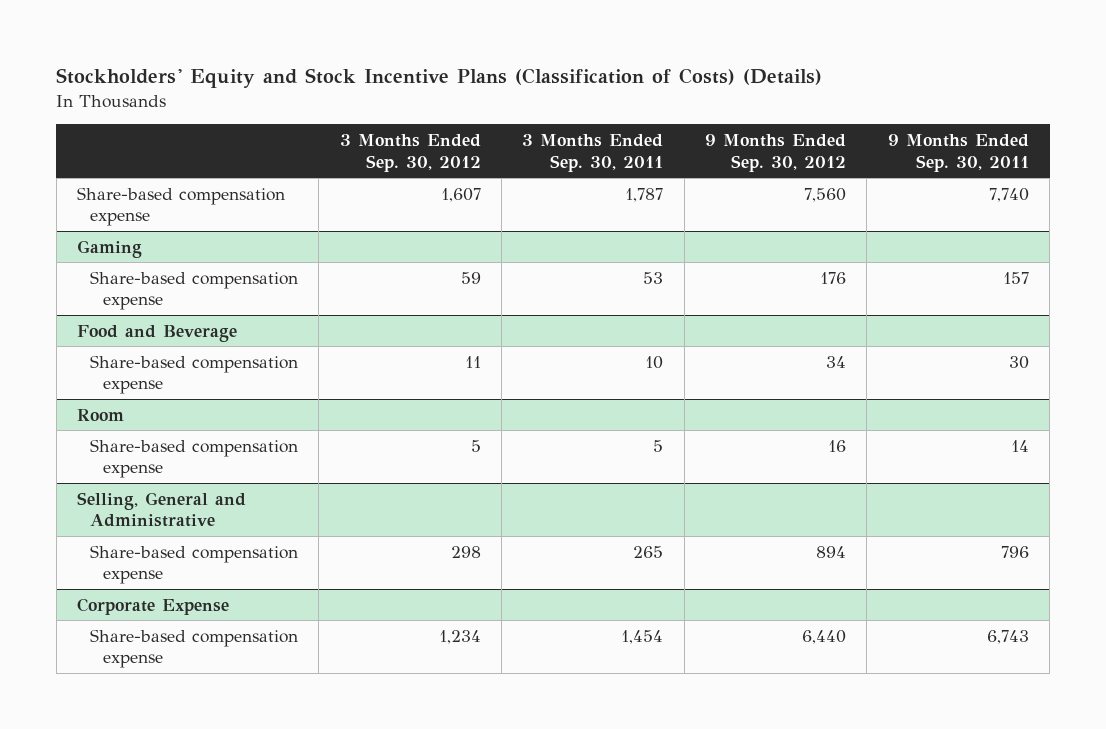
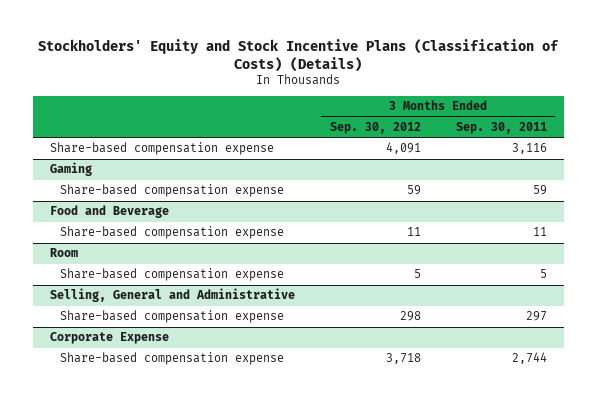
- | 3 Months Ended Sep. 30, 2012 | 3 Months Ended Sep. 30, 2011 | 9 Months Ended Sep. 30, 2012 | 9 Months Ended Sep. 30, 2011
+ | 3 Months Ended Sep. 30, 2012 | 3 Months Ended Sep. 30, 2011
- Share-based compensation expense | 1,607 | 1,787 | 7,560 | 7,740
+ Share-based compensation expense | 4,091 | 3,116
@ Gaming
- Share-based compensation expense | 59 | 53 | 176 | 157
+ Share-based compensation expense | 59 | 59
@ Food and Beverage
- Share-based compensation expense | 11 | 10 | 34 | 30
+ Share-based compensation expense | 11 | 11
@ Selling, General and Administrative
- Share-based compensation expense | 298 | 265 | 894 | 796
+ Share-based compensation expense | 298 | 297
@ Corporate Expense
- Share-based compensation expense | 1,234 | 1,454 | 6,440 | 6,743
+ Share-based compensation expense | 3,718 | 2,744

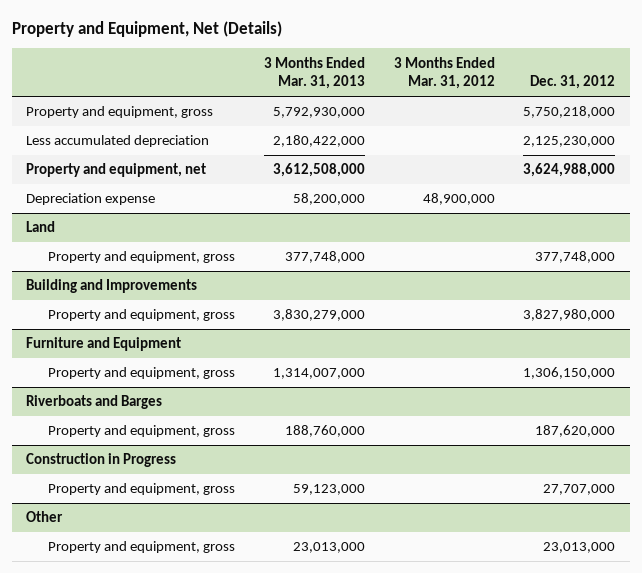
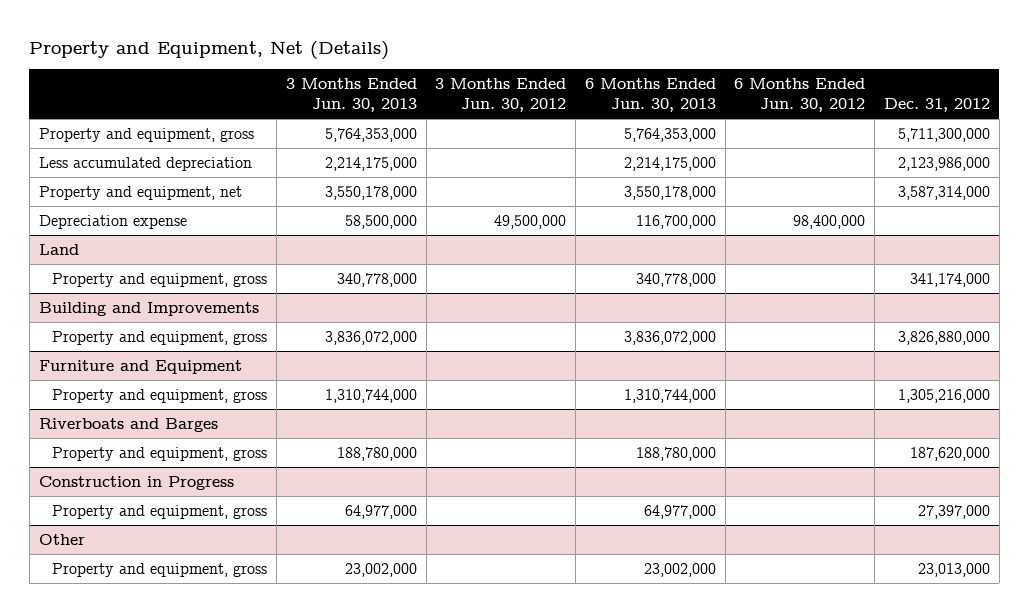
- | 3 Months Ended Mar. 31, 2013 | 3 Months Ended Mar. 31, 2012 | Dec. 31, 2012
+ | 3 Months Ended Jun. 30, 2013 | 3 Months Ended Jun. 30, 2012 | 6 Months Ended Jun. 30, 2013 | 6 Months Ended Jun. 30, 2012 | Dec. 31, 2012
- Property and equipment, gross | 5,792,930,000 | | 5,750,218,000
- Less accumulated depreciation | 2,180,422,000 | | 2,125,230,000
- Property and equipment, net | 3,612,508,000 | | 3,624,988,000
+ Property and equipment, gross | 5,764,353,000 | | 5,764,353,000 | | 5,711,300,000
+ Less accumulated depreciation | 2,214,175,000 | | 2,214,175,000 | | 2,123,986,000
+ Property and equipment, net | 3,550,178,000 | | 3,550,178,000 | | 3,587,314,000
@ Land
- Property and equipment, gross | 377,748,000 | | 377,748,000
+ Property and equipment, gross | 340,778,000 | | 340,778,000 | | 341,174,000
@ Building and Improvements
- Property and equipment, gross | 3,830,279,000 | | 3,827,980,000
+ Property and equipment, gross | 3,836,072,000 | | 3,836,072,000 | | 3,826,880,000
@ Furniture and Equipment
- Property and equipment, gross | 1,314,007,000 | | 1,306,150,000
+ Property and equipment, gross | 1,310,744,000 | | 1,310,744,000 | | 1,305,216,000
@ Construction in Progress
- Property and equipment, gross | 59,123,000 | | 27,707,000
+ Property and equipment, gross | 64,977,000 | | 64,977,000 | | 27,397,000

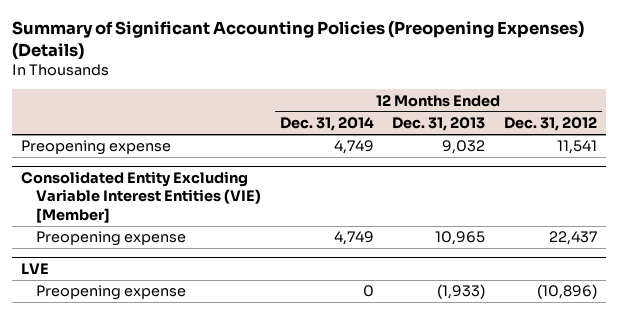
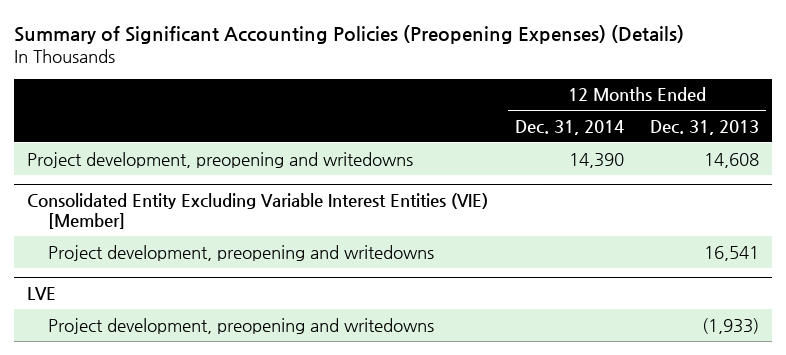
- | 12 Months Ended Dec. 31, 2014 | 12 Months Ended Dec. 31, 2013 | 12 Months Ended Dec. 31, 2012
+ | 12 Months Ended Dec. 31, 2014 | 12 Months Ended Dec. 31, 2013
- Preopening expense | 4,749 | 9,032 | 11,541
+ Project development, preopening and writedowns | 14,390 | 14,608
@ Consolidated Entity Excluding Variable Interest Entities (VIE) [Member]
- Preopening expense | 4,749 | 10,965 | 22,437
+ Project development, preopening and writedowns | | 16,541
@ LVE
- Preopening expense | 0 | (1,933) | (10,896)
+ Project development, preopening and writedowns | | (1,933)

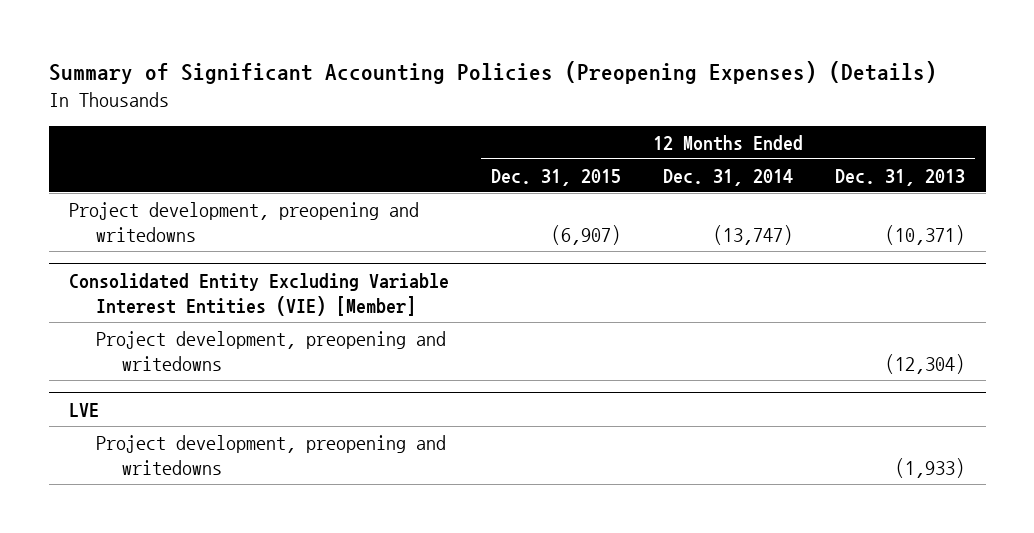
- | 12 Months Ended Dec. 31, 2014 | 12 Months Ended Dec. 31, 2013
+ | 12 Months Ended Dec. 31, 2015 | 12 Months Ended Dec. 31, 2014 | 12 Months Ended Dec. 31, 2013
- Project development, preopening and writedowns | 14,390 | 14,608
+ Project development, preopening and writedowns | (6,907) | (13,747) | (10,371)
@ Consolidated Entity Excluding Variable Interest Entities (VIE) [Member]
- Project development, preopening and writedowns | | 16,541
+ Project development, preopening and writedowns | | | (12,304)

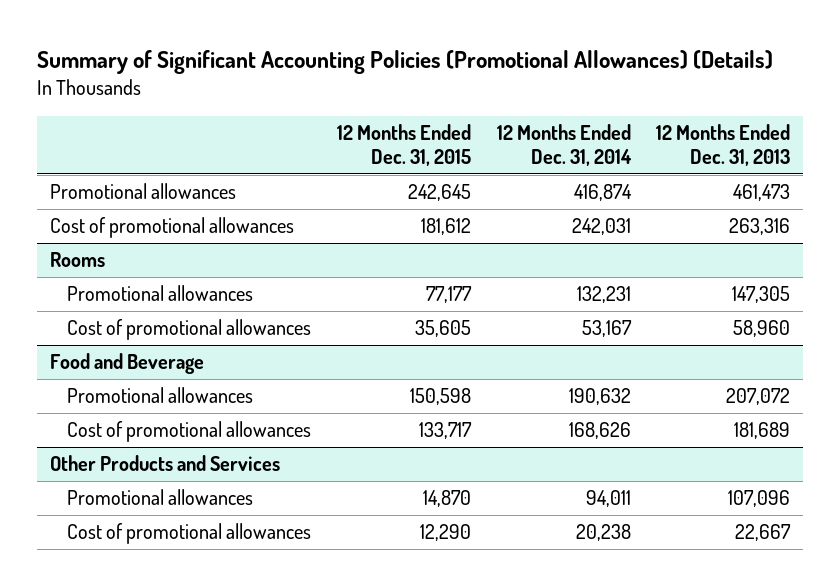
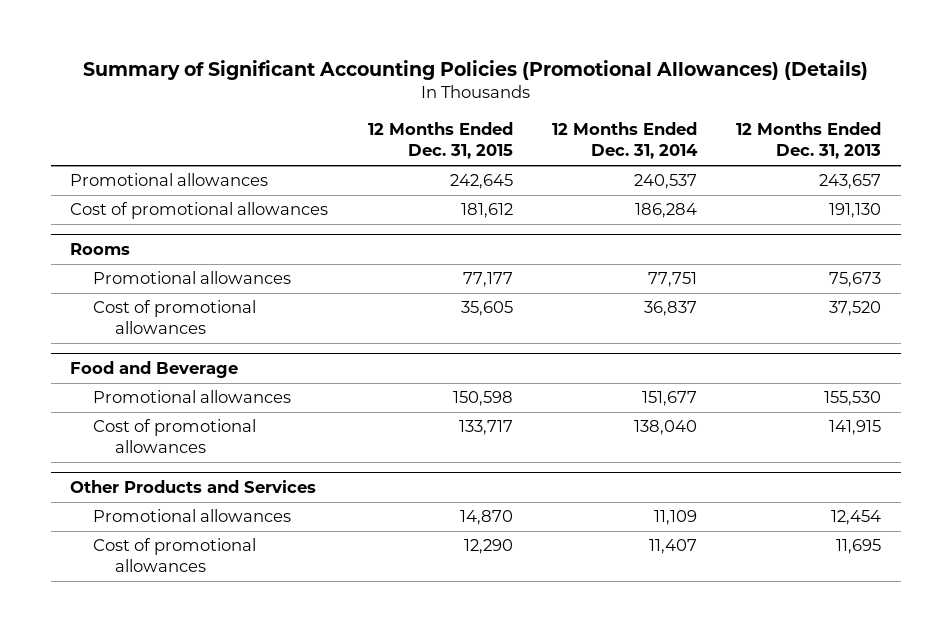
- Promotional allowances | 242,645 | 416,874 | 461,473
- Cost of promotional allowances | 181,612 | 242,031 | 263,316
+ Promotional allowances | 242,645 | 240,537 | 243,657
+ Cost of promotional allowances | 181,612 | 186,284 | 191,130
@ Rooms
- Promotional allowances | 77,177 | 132,231 | 147,305
- Cost of promotional allowances | 35,605 | 53,167 | 58,960
+ Promotional allowances | 77,177 | 77,751 | 75,673
+ Cost of promotional allowances | 35,605 | 36,837 | 37,520
@ Food and Beverage
- Promotional allowances | 150,598 | 190,632 | 207,072
- Cost of promotional allowances | 133,717 | 168,626 | 181,689
+ Promotional allowances | 150,598 | 151,677 | 155,530
+ Cost of promotional allowances | 133,717 | 138,040 | 141,915
@ Other Products and Services
- Promotional allowances | 14,870 | 94,011 | 107,096
- Cost of promotional allowances | 12,290 | 20,238 | 22,667
+ Promotional allowances | 14,870 | 11,109 | 12,454
+ Cost of promotional allowances | 12,290 | 11,407 | 11,695

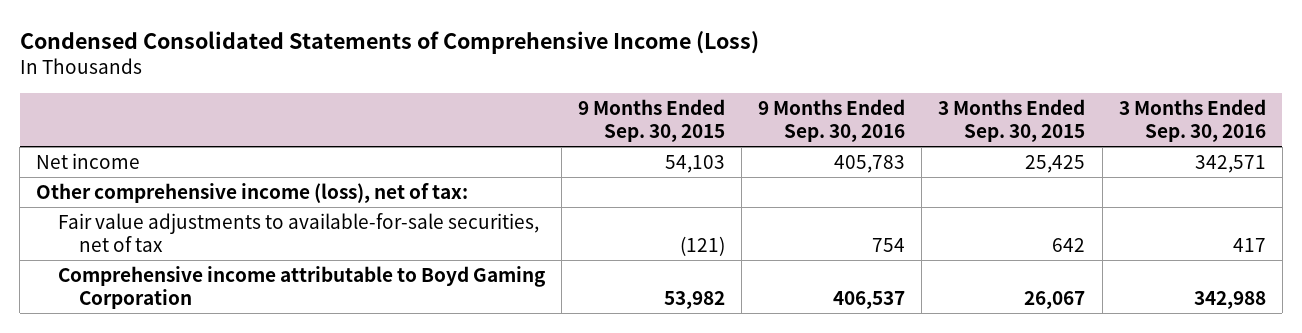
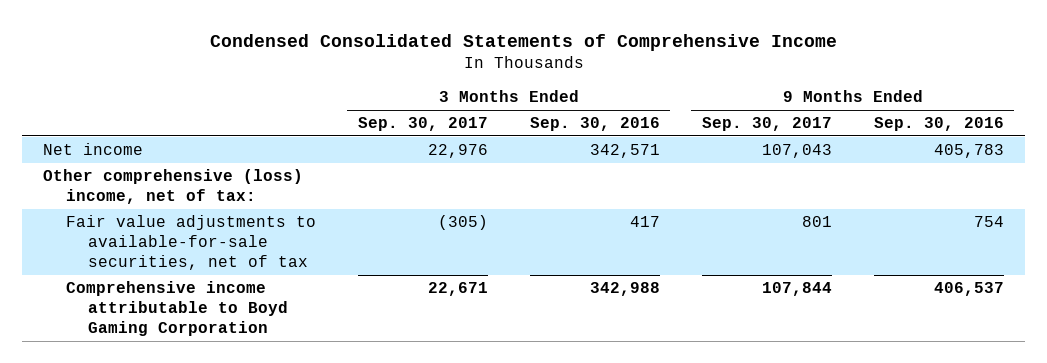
- Condensed Consolidated Statements of Comprehensive Income (Loss)
+ Condensed Consolidated Statements of Comprehensive Income
- | 9 Months Ended Sep. 30, 2015 | 9 Months Ended Sep. 30, 2016 | 3 Months Ended Sep. 30, 2015 | 3 Months Ended Sep. 30, 2016
+ | 3 Months Ended Sep. 30, 2017 | 3 Months Ended Sep. 30, 2016 | 9 Months Ended Sep. 30, 2017 | 9 Months Ended Sep. 30, 2016
- Other comprehensive income (loss), net of tax:
+ Other comprehensive (loss) income, net of tax:

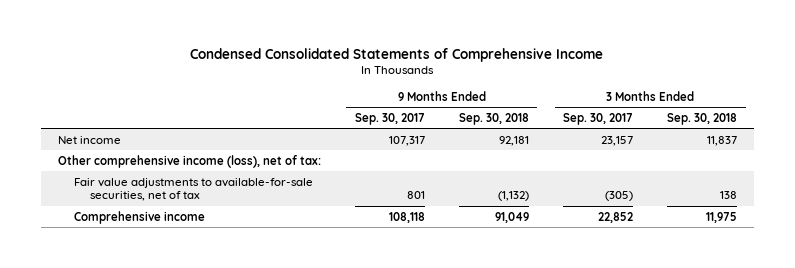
- | 3 Months Ended Sep. 30, 2017 | 3 Months Ended Sep. 30, 2016 | 9 Months Ended Sep. 30, 2017 | 9 Months Ended Sep. 30, 2016
+ | 9 Months Ended Sep. 30, 2017 | 9 Months Ended Sep. 30, 2018 | 3 Months Ended Sep. 30, 2017 | 3 Months Ended Sep. 30, 2018
- Net income | 22,976 | 342,571 | 107,043 | 405,783
- Other comprehensive (loss) income, net of tax:
+ Net income | 107,317 | 92,181 | 23,157 | 11,837
+ Other comprehensive income (loss), net of tax:
- Comprehensive income attributable to Boyd Gaming Corporation | 22,671 | 342,988 | 107,844 | 406,537
+ Comprehensive income | 108,118 | 91,049 | 22,852 | 11,975

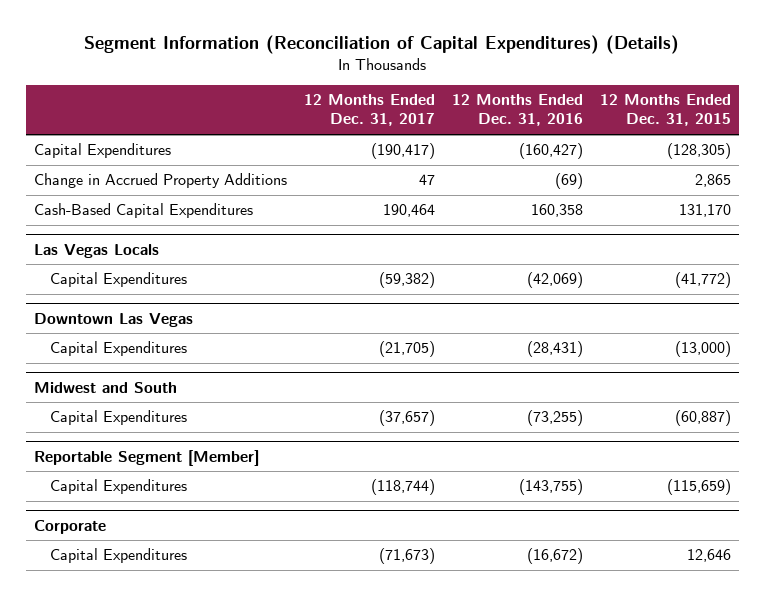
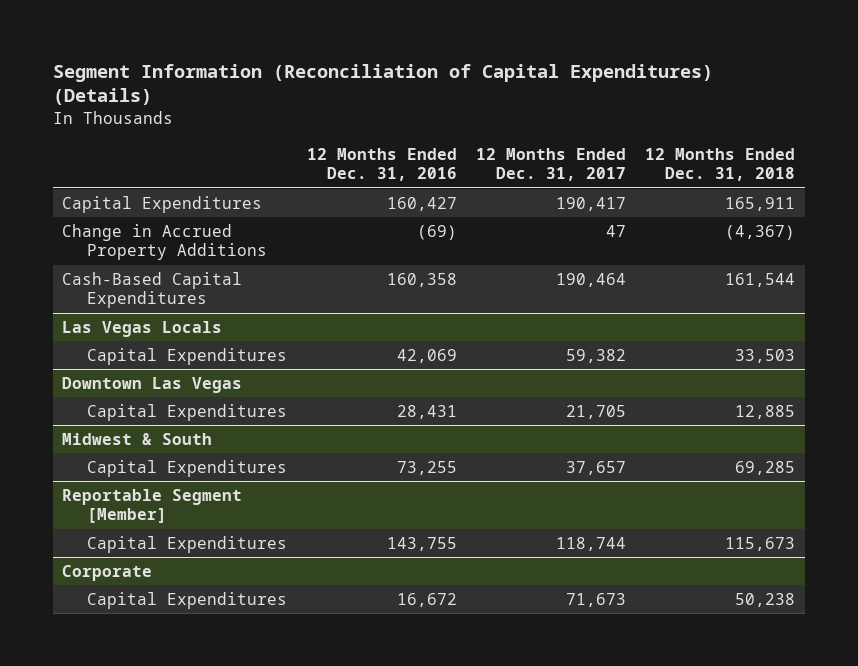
- | 12 Months Ended Dec. 31, 2017 | 12 Months Ended Dec. 31, 2016 | 12 Months Ended Dec. 31, 2015
+ | 12 Months Ended Dec. 31, 2016 | 12 Months Ended Dec. 31, 2017 | 12 Months Ended Dec. 31, 2018
- Capital Expenditures | (190,417) | (160,427) | (128,305)
+ Capital Expenditures | 160,427 | 190,417 | 165,911
@ Las Vegas Locals
- Capital Expenditures | (59,382) | (42,069) | (41,772)
+ Capital Expenditures | 42,069 | 59,382 | 33,503
@ Downtown Las Vegas
- Capital Expenditures | (21,705) | (28,431) | (13,000)
- Midwest and South
- Capital Expenditures | (37,657) | (73,255) | (60,887)
@ Downtown Las Vegas
+ Capital Expenditures | 28,431 | 21,705 | 12,885
+ Midwest & South
+ Capital Expenditures | 73,255 | 37,657 | 69,285
@ Reportable Segment [Member]
- Capital Expenditures | (118,744) | (143,755) | (115,659)
+ Capital Expenditures | 143,755 | 118,744 | 115,673
@ Corporate
- Capital Expenditures | (71,673) | (16,672) | 12,646
+ Capital Expenditures | 16,672 | 71,673 | 50,238

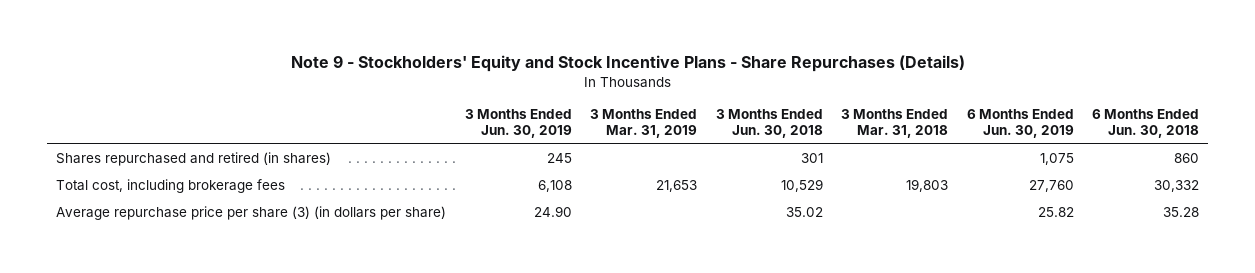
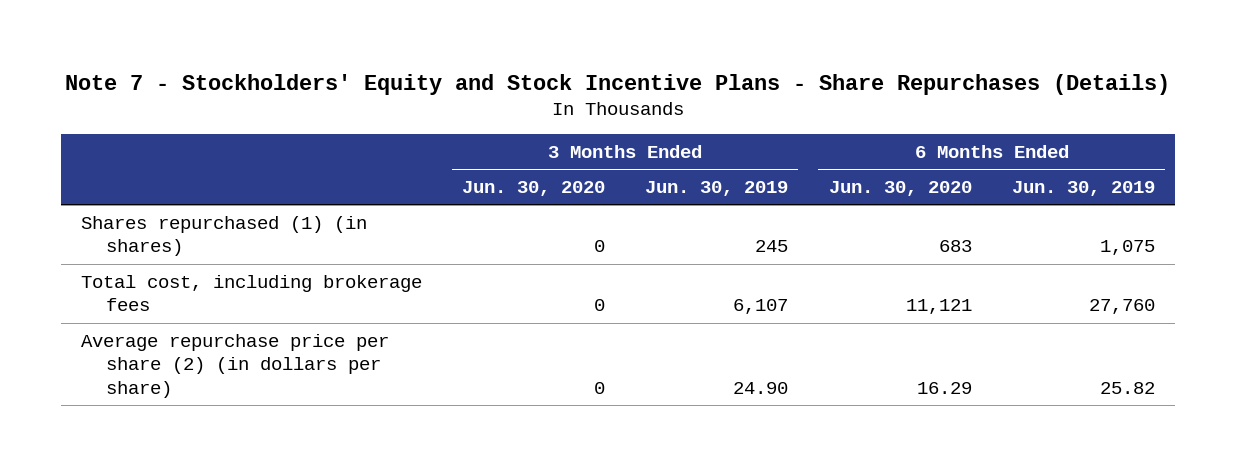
- Note 9 - Stockholders' Equity and Stock Incentive Plans - Share Repurchases (Details)
+ Note 7 - Stockholders' Equity and Stock Incentive Plans - Share Repurchases (Details)
- | 3 Months Ended Jun. 30, 2019 | 3 Months Ended Mar. 31, 2019 | 3 Months Ended Jun. 30, 2018 | 3 Months Ended Mar. 31, 2018 | 6 Months Ended Jun. 30, 2019 | 6 Months Ended Jun. 30, 2018
+ | 3 Months Ended Jun. 30, 2020 | 3 Months Ended Jun. 30, 2019 | 6 Months Ended Jun. 30, 2020 | 6 Months Ended Jun. 30, 2019
- Shares repurchased and retired (in shares) | 245 | | 301 | | 1,075 | 860
- Total cost, including brokerage fees | 6,108 | 21,653 | 10,529 | 19,803 | 27,760 | 30,332
- Average repurchase price per share (3) (in dollars per share) | 24.90 | | 35.02 | | 25.82 | 35.28
+ Shares repurchased (1) (in shares) | 0 | 245 | 683 | 1,075
+ Total cost, including brokerage fees | 0 | 6,107 | 11,121 | 27,760
+ Average repurchase price per share (2) (in dollars per share) | 0 | 24.90 | 16.29 | 25.82

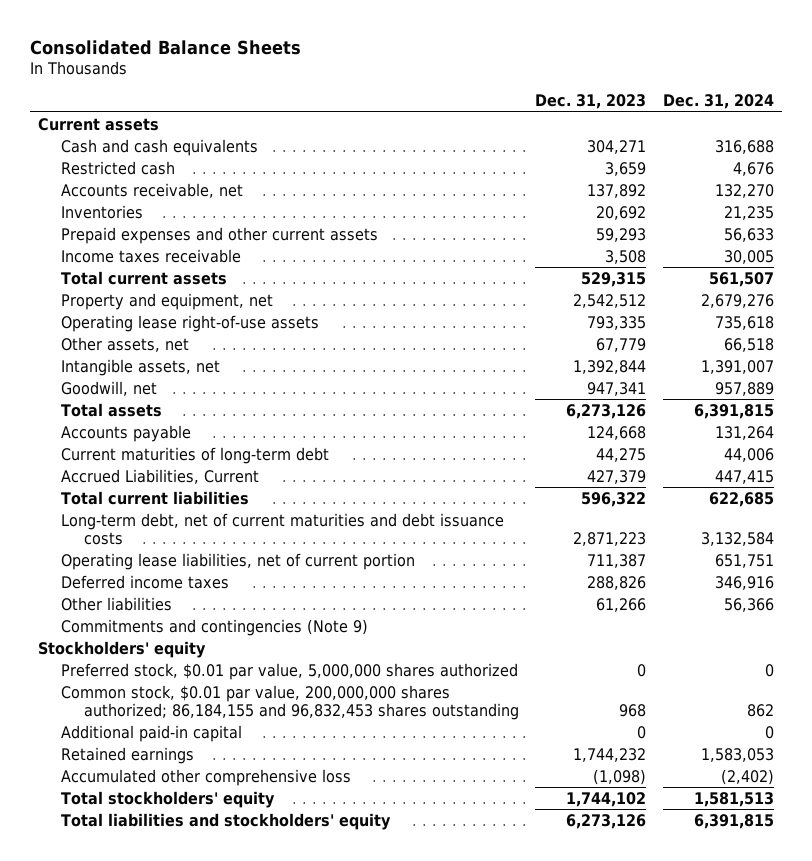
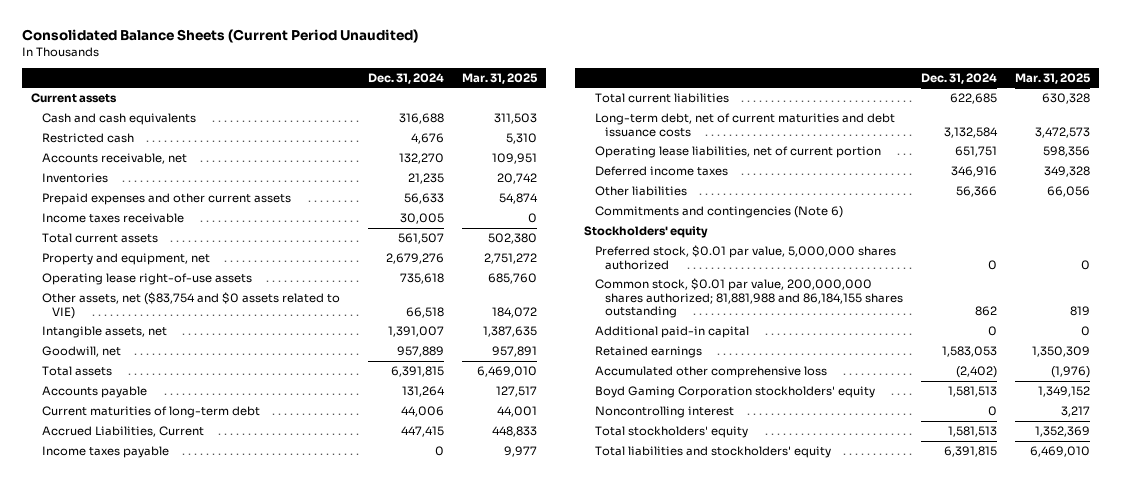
- Consolidated Balance Sheets
+ Consolidated Balance Sheets (Current Period Unaudited)
- | Dec. 31, 2023 | Dec. 31, 2024
+ | Dec. 31, 2024 | Mar. 31, 2025
- Other assets, net | 67,779 | 66,518
+ Other assets, net ($83,754 and $0 assets related to VIE) | 66,518 | 184,072
+ Income taxes payable | 0 | 9,977
- Commitments and contingencies (Note 9)
+ Commitments and contingencies (Note 6)
- Common stock, $0.01 par value, 200,000,000 shares authorized; 86,184,155 and 96,832,453 shares outstanding | 968 | 862
+ Common stock, $0.01 par value, 200,000,000 shares authorized; 81,881,988 and 86,184,155 shares outstanding | 862 | 819
+ Boyd Gaming Corporation stockholders' equity | 1,581,513 | 1,349,152
+ Noncontrolling interest | 0 | 3,217

